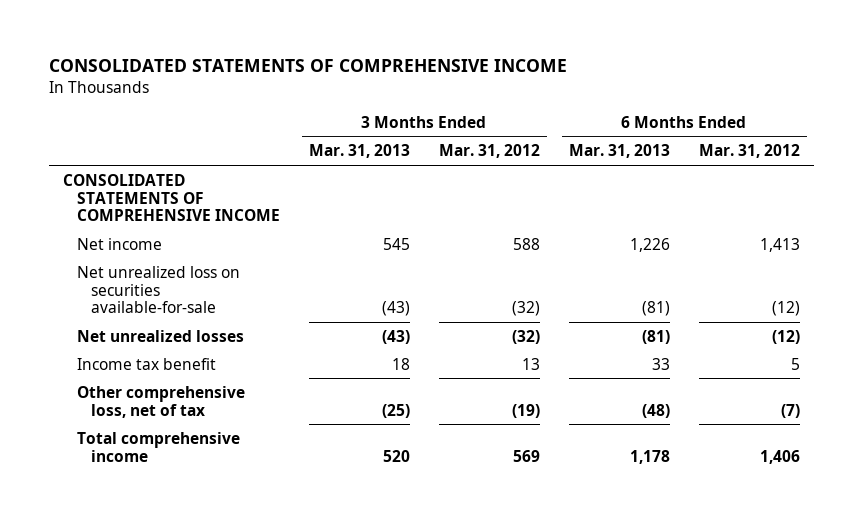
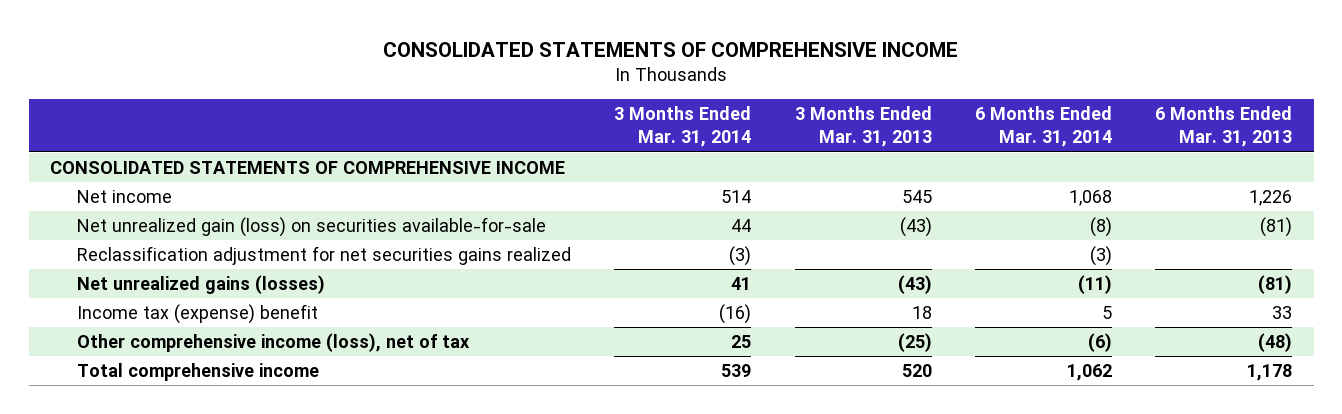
- | 3 Months Ended Mar. 31, 2013 | 3 Months Ended Mar. 31, 2012 | 6 Months Ended Mar. 31, 2013 | 6 Months Ended Mar. 31, 2012
+ | 3 Months Ended Mar. 31, 2014 | 3 Months Ended Mar. 31, 2013 | 6 Months Ended Mar. 31, 2014 | 6 Months Ended Mar. 31, 2013
- Net unrealized loss on securities available-for-sale | (43) | (32) | (81) | (12)
- Net unrealized losses | (43) | (32) | (81) | (12)
- Income tax benefit | 18 | 13 | 33 | 5
- Other comprehensive loss, net of tax | (25) | (19) | (48) | (7)
+ Net unrealized gain (loss) on securities available-for-sale | 44 | (43) | (8) | (81)
+ Reclassification adjustment for net securities gains realized | (3) | | (3) |
+ Net unrealized gains (losses) | 41 | (43) | (11) | (81)
+ Income tax (expense) benefit | (16) | 18 | 5 | 33
+ Other comprehensive income (loss), net of tax | 25 | (25) | (6) | (48)

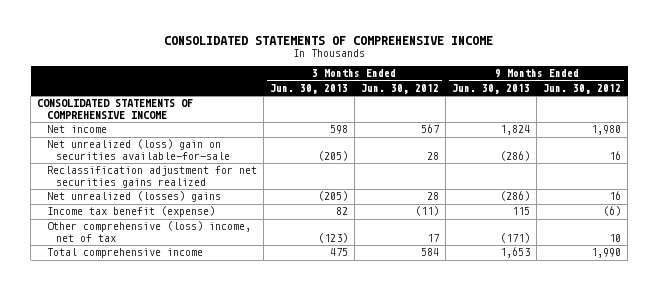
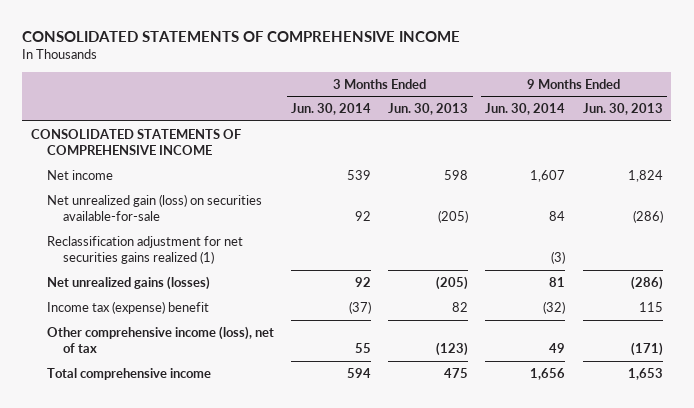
- | 3 Months Ended Jun. 30, 2013 | 3 Months Ended Jun. 30, 2012 | 9 Months Ended Jun. 30, 2013 | 9 Months Ended Jun. 30, 2012
+ | 3 Months Ended Jun. 30, 2014 | 3 Months Ended Jun. 30, 2013 | 9 Months Ended Jun. 30, 2014 | 9 Months Ended Jun. 30, 2013
- Net unrealized (loss) gain on securities available-for-sale | (205) | 28 | (286) | 16
- Reclassification adjustment for net securities gains realized
- Net unrealized (losses) gains | (205) | 28 | (286) | 16
- Income tax benefit (expense) | 82 | (11) | 115 | (6)
- Other comprehensive (loss) income, net of tax | (123) | 17 | (171) | 10
+ Net unrealized gain (loss) on securities available-for-sale | 92 | (205) | 84 | (286)
+ Reclassification adjustment for net securities gains realized (1) | | | (3) |
+ Net unrealized gains (losses) | 92 | (205) | 81 | (286)
+ Income tax (expense) benefit | (37) | 82 | (32) | 115
+ Other comprehensive income (loss), net of tax | 55 | (123) | 49 | (171)

